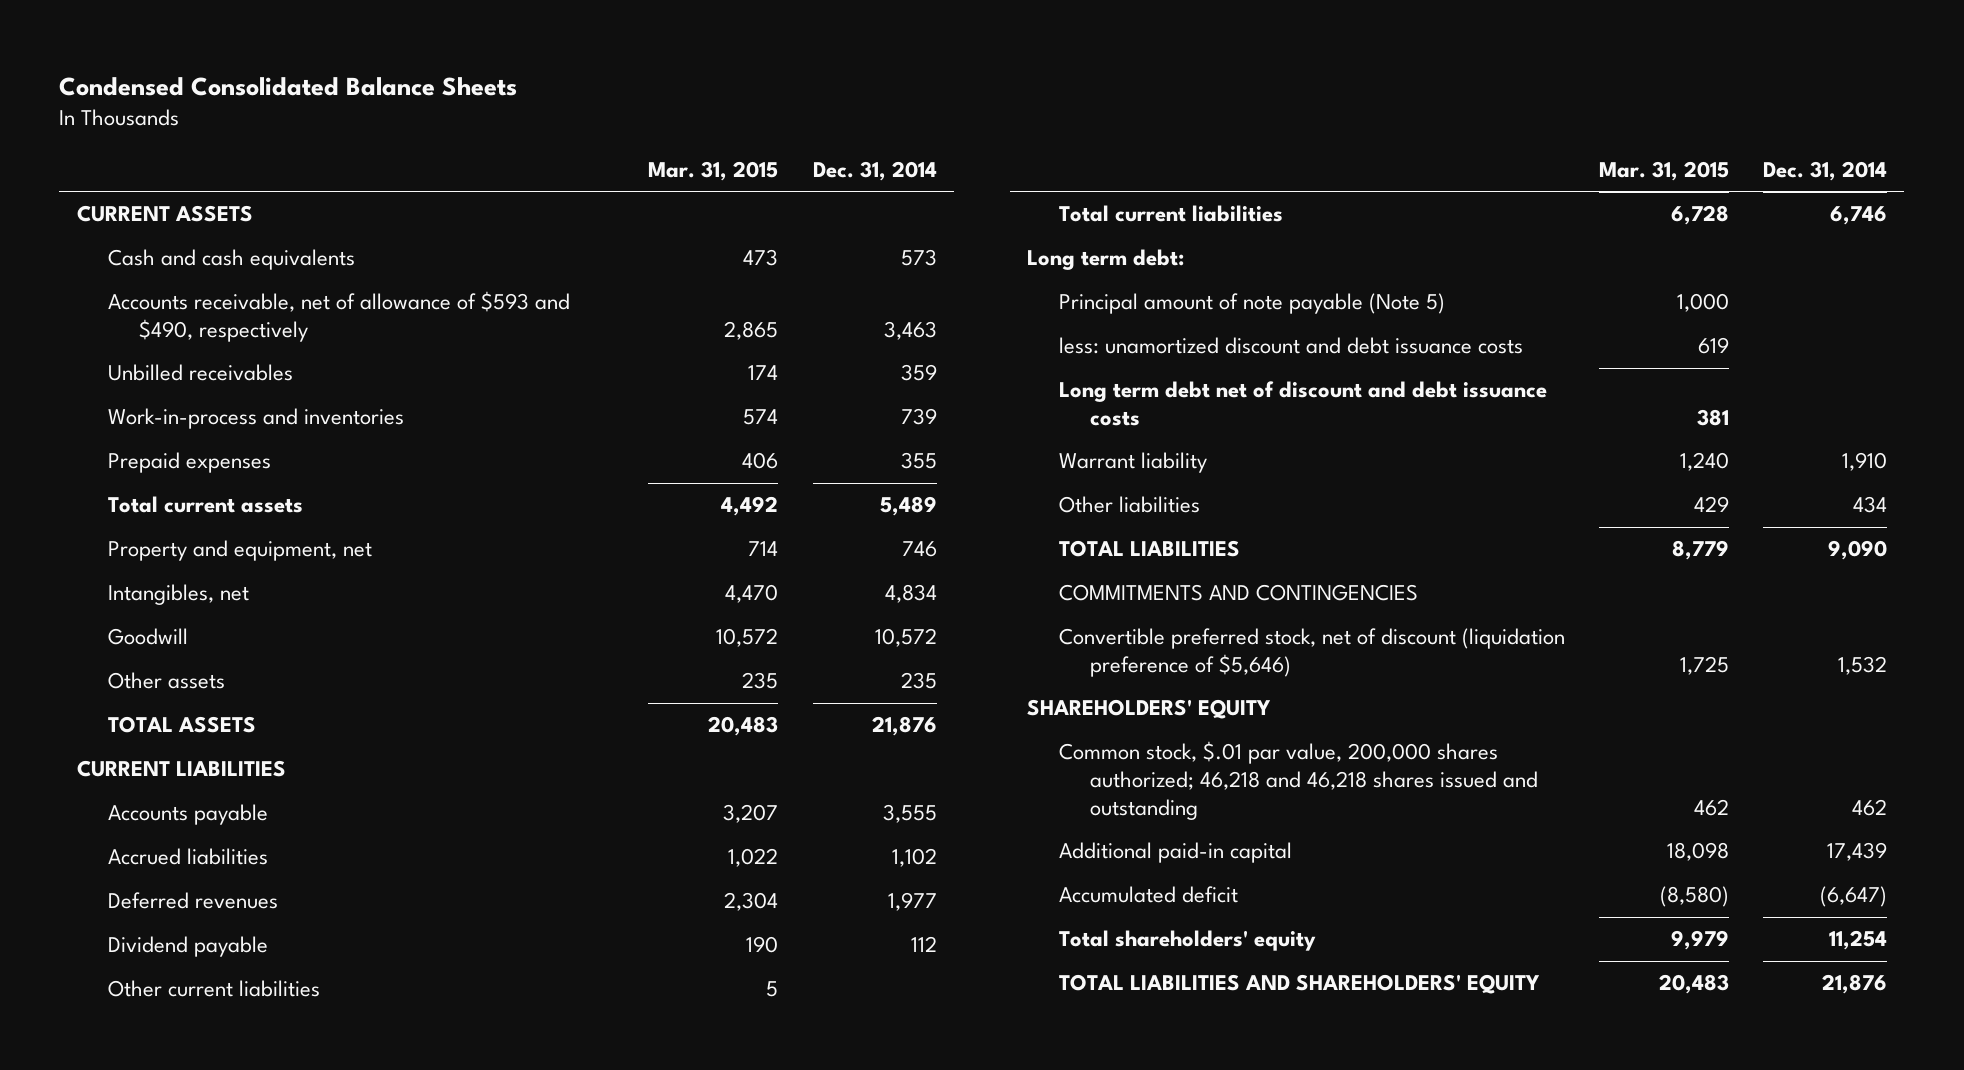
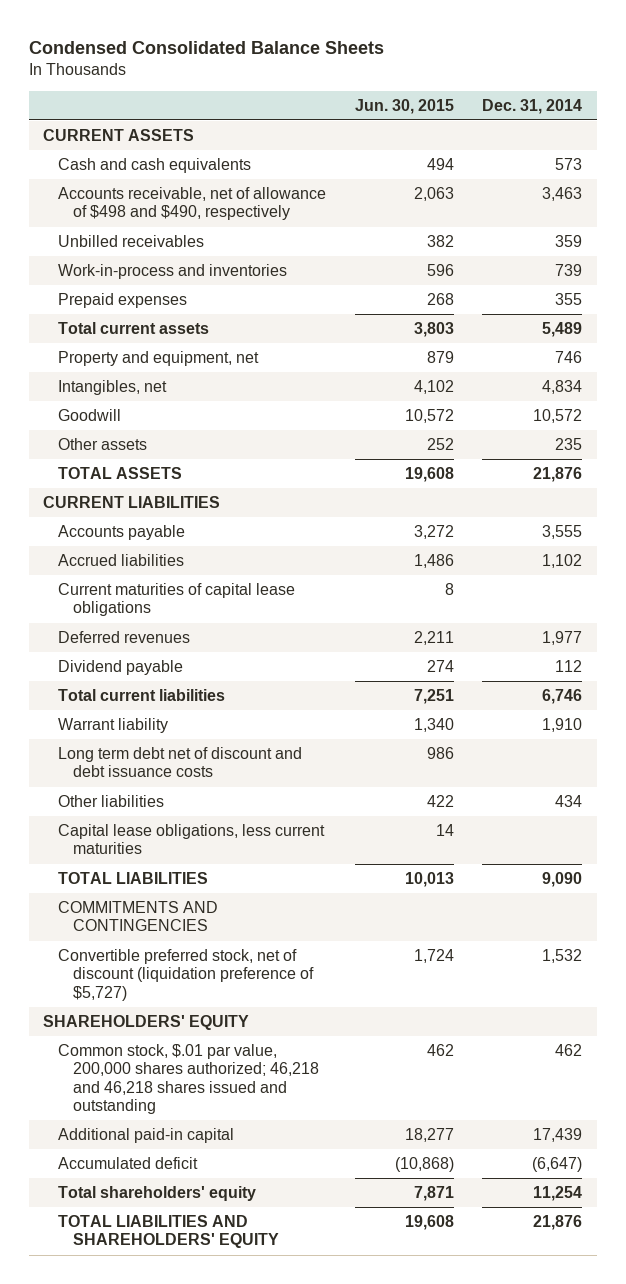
- | Mar. 31, 2015 | Dec. 31, 2014
+ | Jun. 30, 2015 | Dec. 31, 2014
- Accounts receivable, net of allowance of $593 and $490, respectively | 2,865 | 3,463
+ Accounts receivable, net of allowance of $498 and $490, respectively | 2,063 | 3,463
+ Current maturities of capital lease obligations | 8 |
- Other current liabilities | 5 |
- Long term debt:
- Principal amount of note payable (Note 5) | 1,000 |
- less: unamortized discount and debt issuance costs | 619 |
moved down: Long term debt net of discount and debt issuance costs | 986 |
+ Capital lease obligations, less current maturities | 14 |
- Convertible preferred stock, net of discount (liquidation preference of $5,646) | 1,725 | 1,532
+ Convertible preferred stock, net of discount (liquidation preference of $5,727) | 1,724 | 1,532

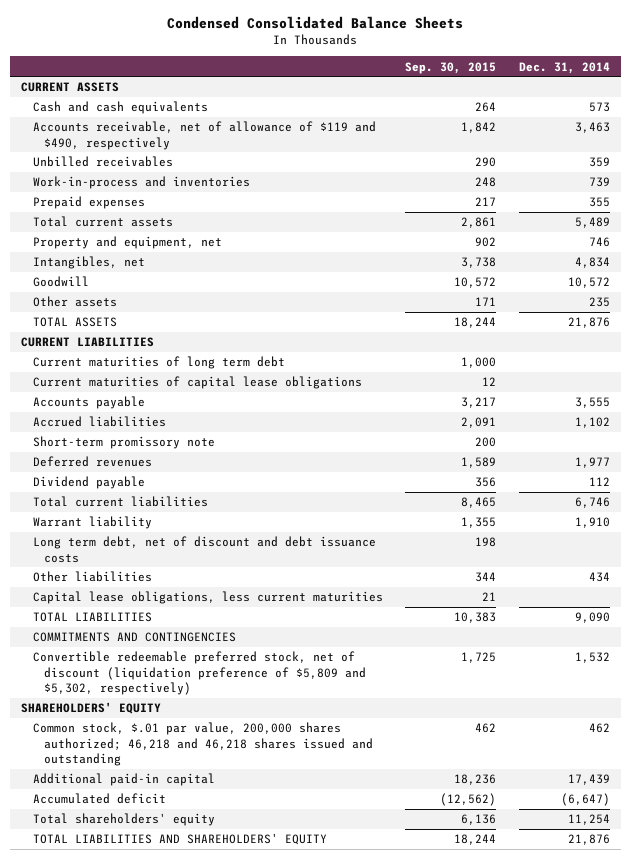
- | Jun. 30, 2015 | Dec. 31, 2014
+ | Sep. 30, 2015 | Dec. 31, 2014
- Accounts receivable, net of allowance of $498 and $490, respectively | 2,063 | 3,463
+ Accounts receivable, net of allowance of $119 and $490, respectively | 1,842 | 3,463
+ Current maturities of long term debt | 1,000 |
moved up: Current maturities of capital lease obligations | 12 |
+ Short-term promissory note | 200 |
- Long term debt net of discount and debt issuance costs | 986 |
+ Long term debt, net of discount and debt issuance costs | 198 |
- Convertible preferred stock, net of discount (liquidation preference of $5,727) | 1,724 | 1,532
+ Convertible redeemable preferred stock, net of discount (liquidation preference of $5,809 and $5,302, respectively) | 1,725 | 1,532

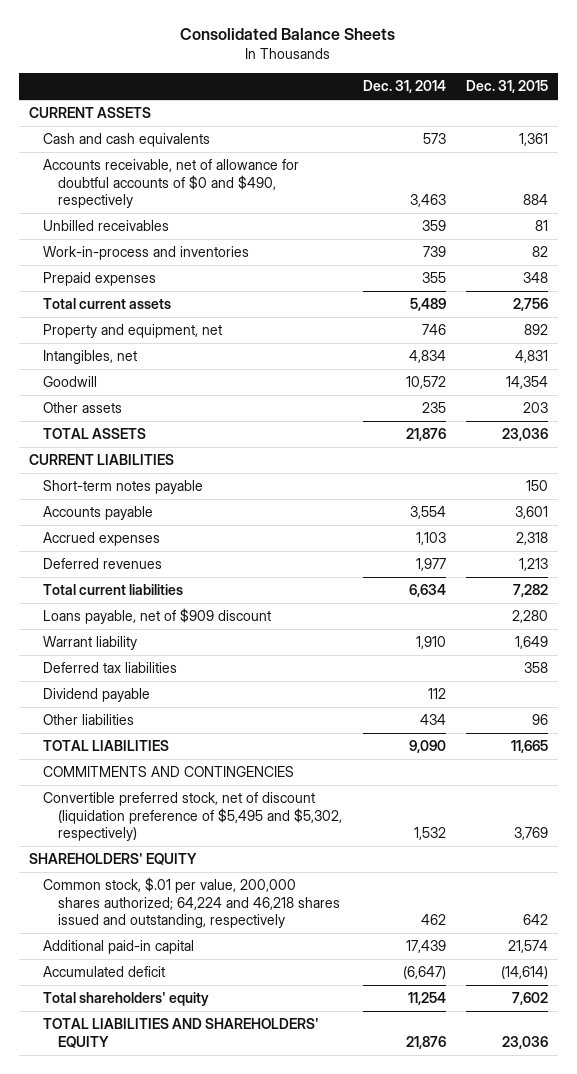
- Condensed Consolidated Balance Sheets
+ Consolidated Balance Sheets
- | Sep. 30, 2015 | Dec. 31, 2014
+ | Dec. 31, 2014 | Dec. 31, 2015
- Accounts receivable, net of allowance of $119 and $490, respectively | 1,842 | 3,463
+ Accounts receivable, net of allowance for doubtful accounts of $0 and $490, respectively | 3,463 | 884
- Current maturities of long term debt | 1,000 |
- Current maturities of capital lease obligations | 12 |
- Accounts payable | 3,217 | 3,555
- Accrued liabilities | 2,091 | 1,102
- Short-term promissory note | 200 |
+ Short-term notes payable | | 150
+ Accounts payable | 3,554 | 3,601
+ Accrued expenses | 1,103 | 2,318
- Total current liabilities | 8,465 | 6,746
+ Total current liabilities | 6,634 | 7,282
+ Loans payable, net of $909 discount | | 2,280
- Long term debt, net of discount and debt issuance costs | 198 |
+ Deferred tax liabilities | | 358
moved down: Dividend payable | 112 |
- Capital lease obligations, less current maturities | 21 |
- Convertible redeemable preferred stock, net of discount (liquidation preference of $5,809 and $5,302, respectively) | 1,725 | 1,532
+ Convertible preferred stock, net of discount (liquidation preference of $5,495 and $5,302, respectively) | 1,532 | 3,769
- Common stock, $.01 par value, 200,000 shares authorized; 46,218 and 46,218 shares issued and outstanding | 462 | 462
+ Common stock, $.01 per value, 200,000 shares authorized; 64,224 and 46,218 shares issued and outstanding, respectively | 462 | 642

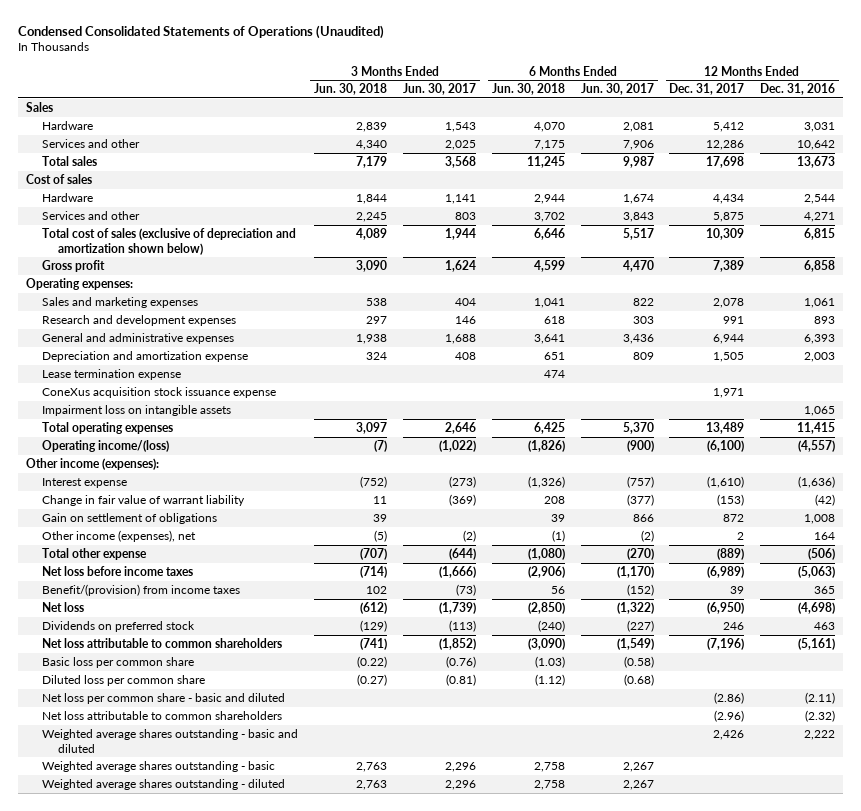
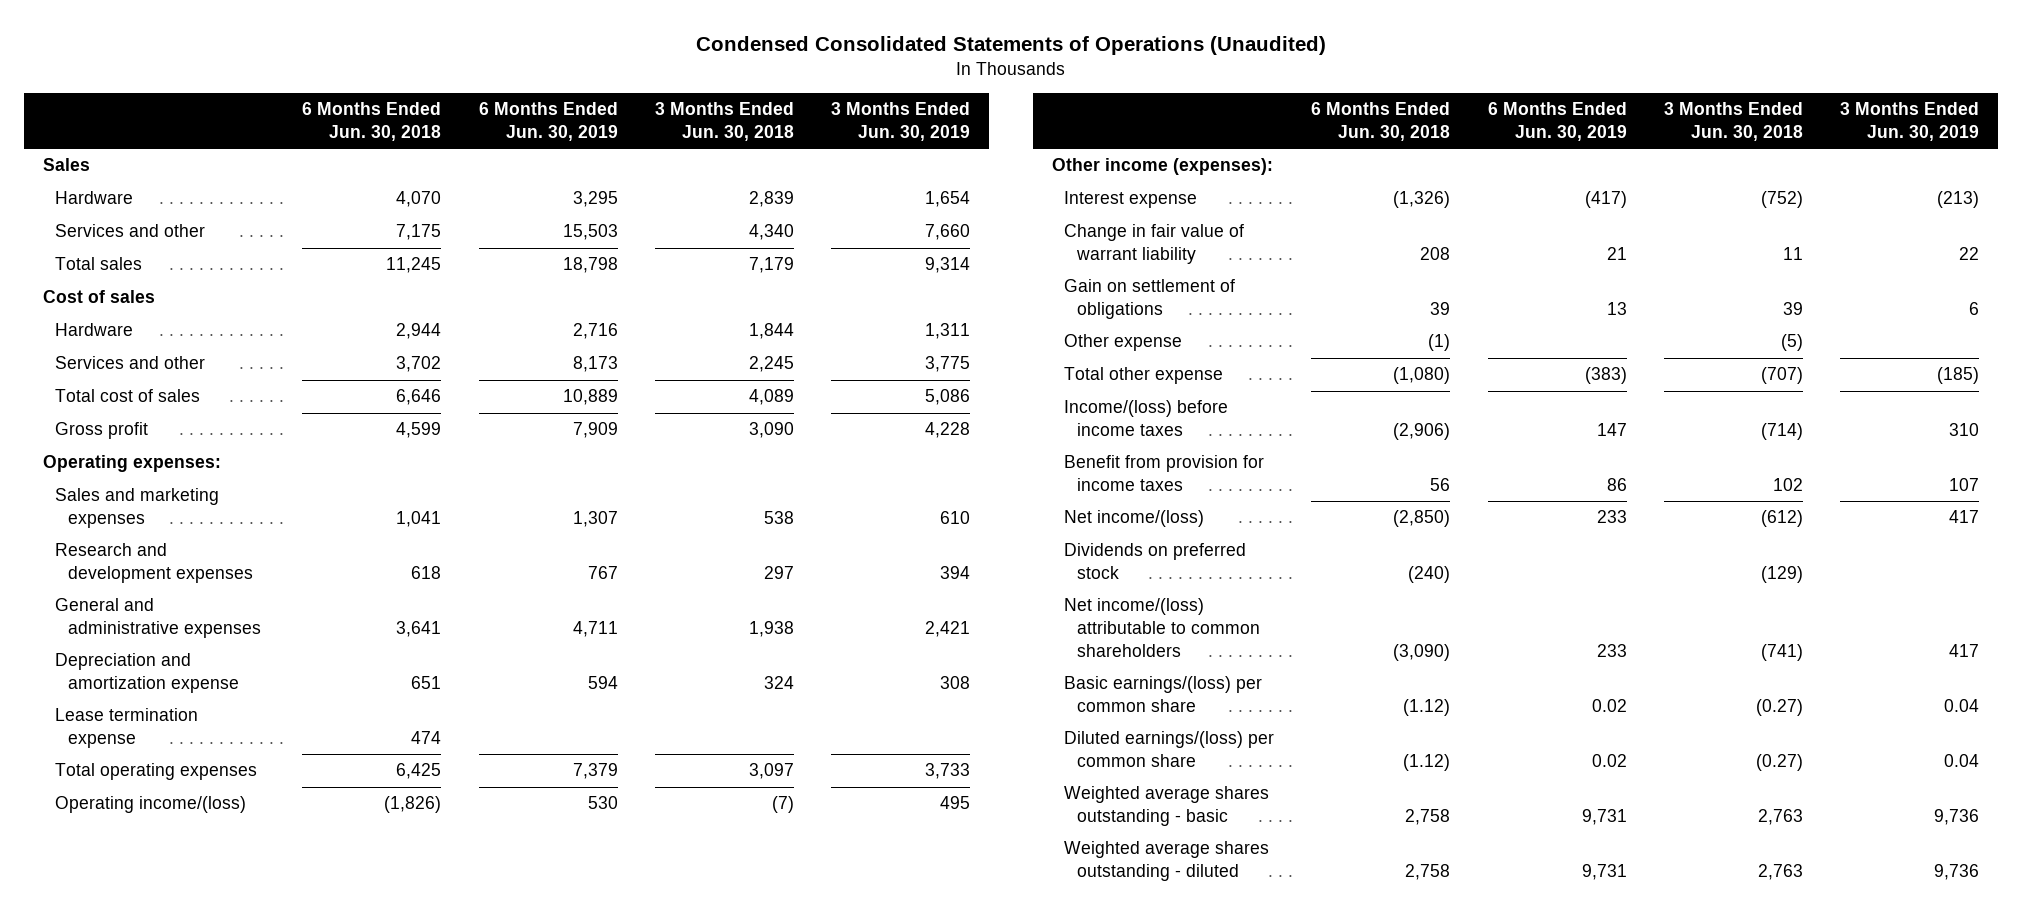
- | 3 Months Ended Jun. 30, 2018 | 3 Months Ended Jun. 30, 2017 | 6 Months Ended Jun. 30, 2018 | 6 Months Ended Jun. 30, 2017 | 12 Months Ended Dec. 31, 2017 | 12 Months Ended Dec. 31, 2016
+ | 6 Months Ended Jun. 30, 2018 | 6 Months Ended Jun. 30, 2019 | 3 Months Ended Jun. 30, 2018 | 3 Months Ended Jun. 30, 2019
- Total cost of sales (exclusive of depreciation and amortization shown below) | 4,089 | 1,944 | 6,646 | 5,517 | 10,309 | 6,815
+ Total cost of sales | 6,646 | 10,889 | 4,089 | 5,086
- ConeXus acquisition stock issuance expense | | | | | 1,971 |
- Impairment loss on intangible assets | | | | | | 1,065
- Other income (expenses), net | (5) | (2) | (1) | (2) | 2 | 164
+ Other expense | (1) | | (5) |
- Net loss before income taxes | (714) | (1,666) | (2,906) | (1,170) | (6,989) | (5,063)
- Benefit/(provision) from income taxes | 102 | (73) | 56 | (152) | 39 | 365
- Net loss | (612) | (1,739) | (2,850) | (1,322) | (6,950) | (4,698)
+ Income/(loss) before income taxes | (2,906) | 147 | (714) | 310
+ Benefit from provision for income taxes | 56 | 86 | 102 | 107
+ Net income/(loss) | (2,850) | 233 | (612) | 417
- Net loss attributable to common shareholders | (741) | (1,852) | (3,090) | (1,549) | (7,196) | (5,161)
- Basic loss per common share | (0.22) | (0.76) | (1.03) | (0.58) | |
- Diluted loss per common share | (0.27) | (0.81) | (1.12) | (0.68) | |
- Net loss per common share - basic and diluted | | | | | (2.86) | (2.11)
- Net loss attributable to common shareholders | | | | | (2.96) | (2.32)
- Weighted average shares outstanding - basic and diluted | | | | | 2,426 | 2,222
+ Net income/(loss) attributable to common shareholders | (3,090) | 233 | (741) | 417
+ Basic earnings/(loss) per common share | (1.12) | 0.02 | (0.27) | 0.04
+ Diluted earnings/(loss) per common share | (1.12) | 0.02 | (0.27) | 0.04

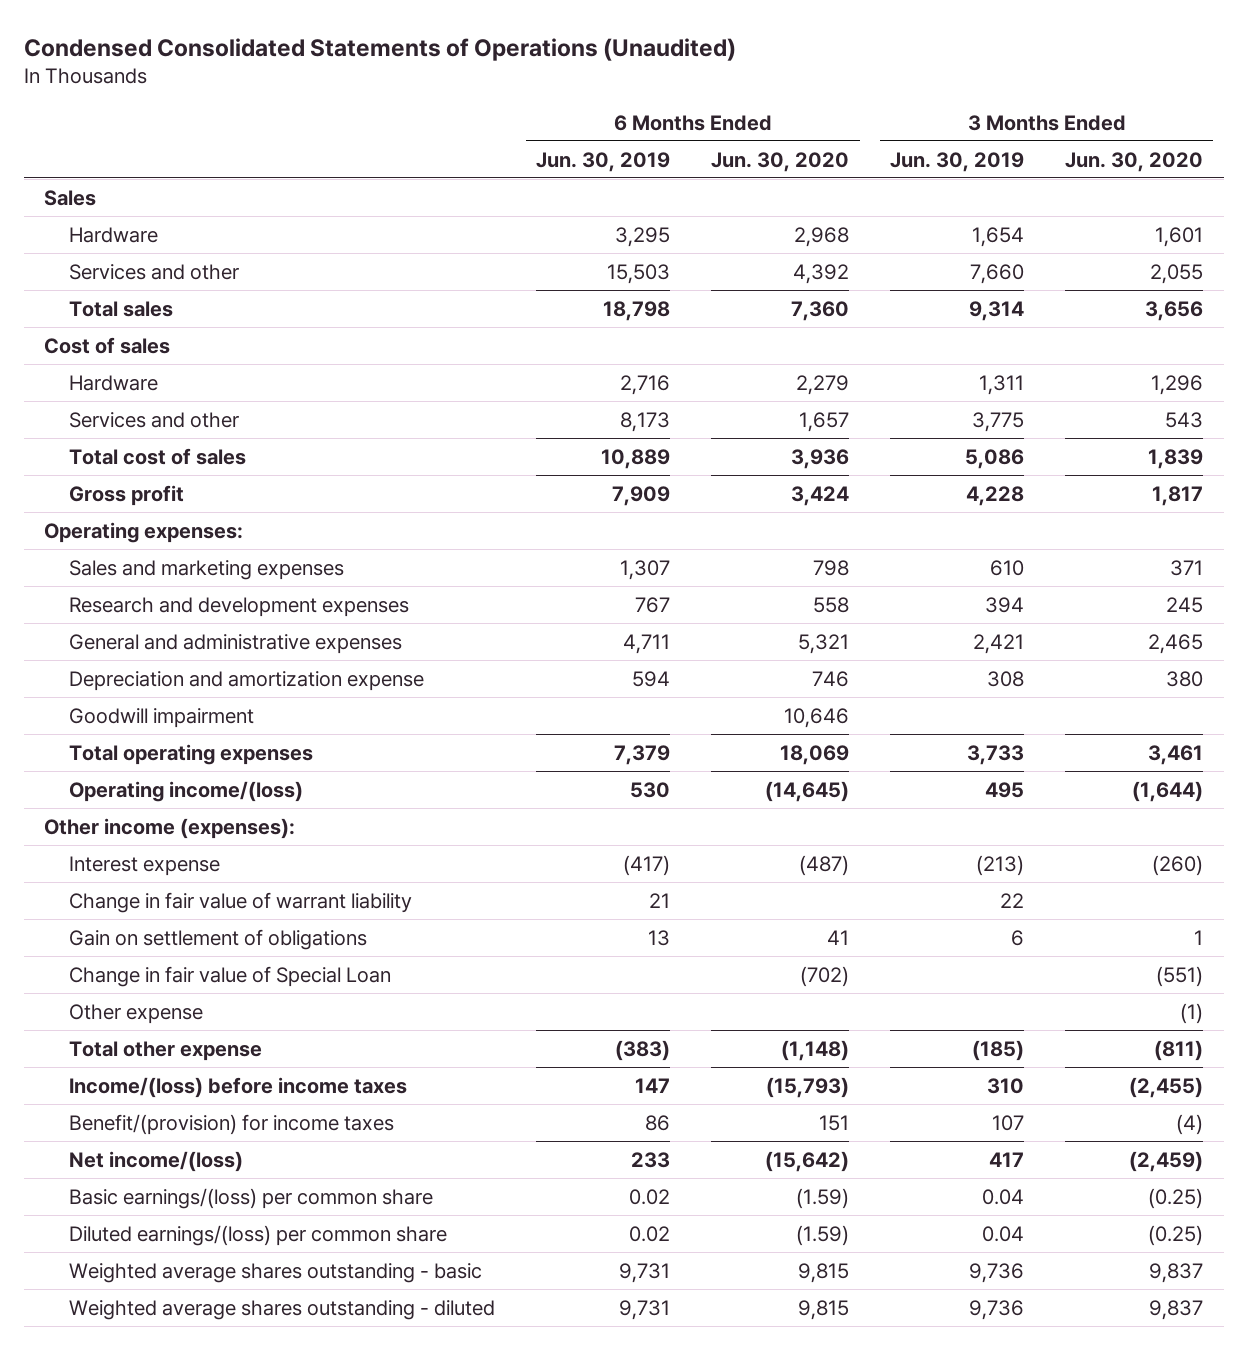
- | 6 Months Ended Jun. 30, 2018 | 6 Months Ended Jun. 30, 2019 | 3 Months Ended Jun. 30, 2018 | 3 Months Ended Jun. 30, 2019
+ | 6 Months Ended Jun. 30, 2019 | 6 Months Ended Jun. 30, 2020 | 3 Months Ended Jun. 30, 2019 | 3 Months Ended Jun. 30, 2020
- Lease termination expense | 474 | | |
+ Goodwill impairment | | 10,646 | |
+ Change in fair value of Special Loan | | (702) | | (551)
- Benefit from provision for income taxes | 56 | 86 | 102 | 107
+ Benefit/(provision) for income taxes | 86 | 151 | 107 | (4)
- Dividends on preferred stock | (240) | | (129) |
- Net income/(loss) attributable to common shareholders | (3,090) | 233 | (741) | 417

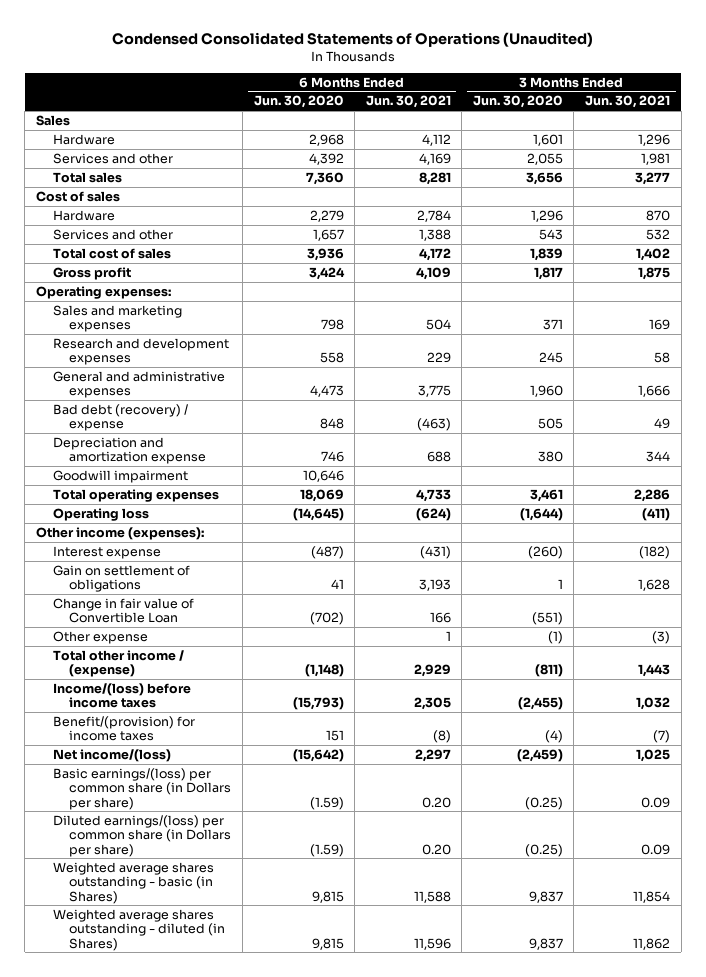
- | 6 Months Ended Jun. 30, 2019 | 6 Months Ended Jun. 30, 2020 | 3 Months Ended Jun. 30, 2019 | 3 Months Ended Jun. 30, 2020
+ | 6 Months Ended Jun. 30, 2020 | 6 Months Ended Jun. 30, 2021 | 3 Months Ended Jun. 30, 2020 | 3 Months Ended Jun. 30, 2021
- General and administrative expenses | 4,711 | 5,321 | 2,421 | 2,465
+ General and administrative expenses | 4,473 | 3,775 | 1,960 | 1,666
+ Bad debt (recovery) / expense | 848 | (463) | 505 | 49
- Operating income/(loss) | 530 | (14,645) | 495 | (1,644)
+ Operating loss | (14,645) | (624) | (1,644) | (411)
- Change in fair value of warrant liability | 21 | | 22 |
- Change in fair value of Special Loan | | (702) | | (551)
+ Change in fair value of Convertible Loan | (702) | 166 | (551) |
- Total other expense | (383) | (1,148) | (185) | (811)
+ Total other income / (expense) | (1,148) | 2,929 | (811) | 1,443
- Basic earnings/(loss) per common share | 0.02 | (1.59) | 0.04 | (0.25)
- Diluted earnings/(loss) per common share | 0.02 | (1.59) | 0.04 | (0.25)
- Weighted average shares outstanding - basic | 9,731 | 9,815 | 9,736 | 9,837
- Weighted average shares outstanding - diluted | 9,731 | 9,815 | 9,736 | 9,837
+ Basic earnings/(loss) per common share (in Dollars per share) | (1.59) | 0.20 | (0.25) | 0.09
+ Diluted earnings/(loss) per common share (in Dollars per share) | (1.59) | 0.20 | (0.25) | 0.09
+ Weighted average shares outstanding - basic (in Shares) | 9,815 | 11,588 | 9,837 | 11,854
+ Weighted average shares outstanding - diluted (in Shares) | 9,815 | 11,596 | 9,837 | 11,862

